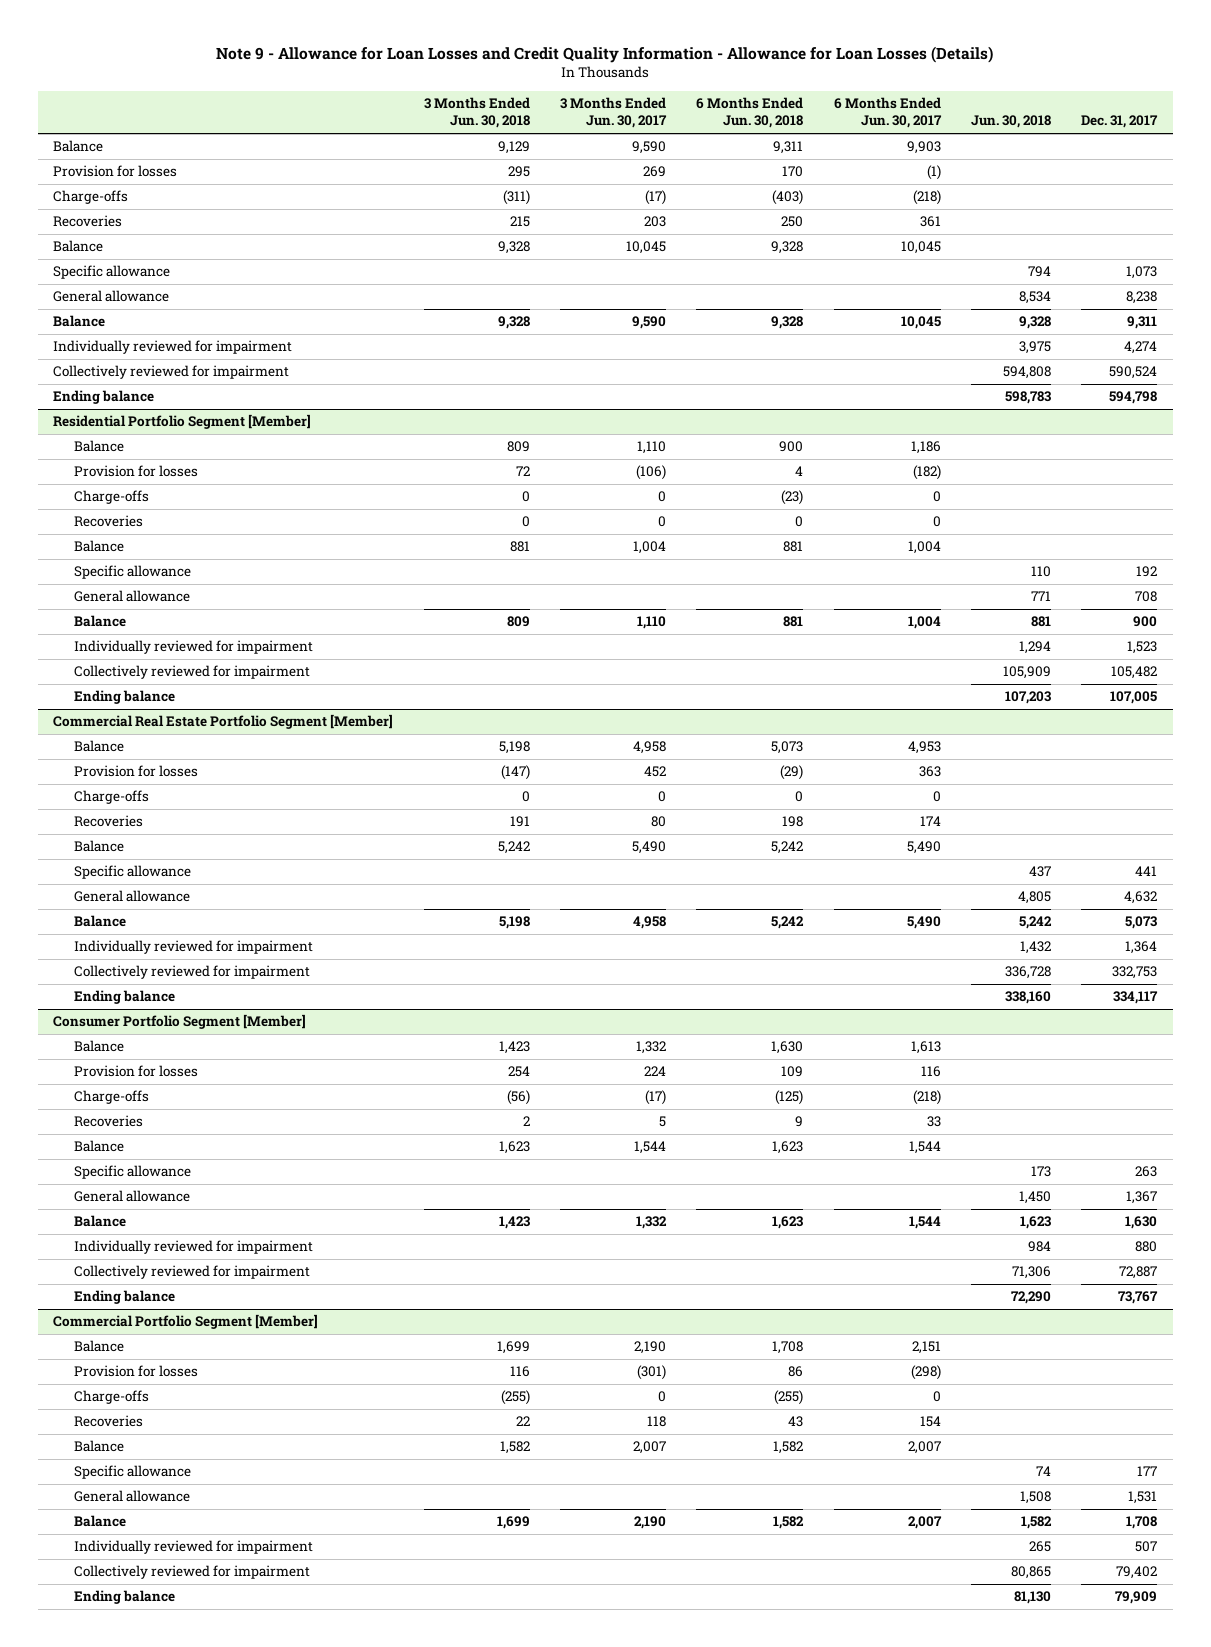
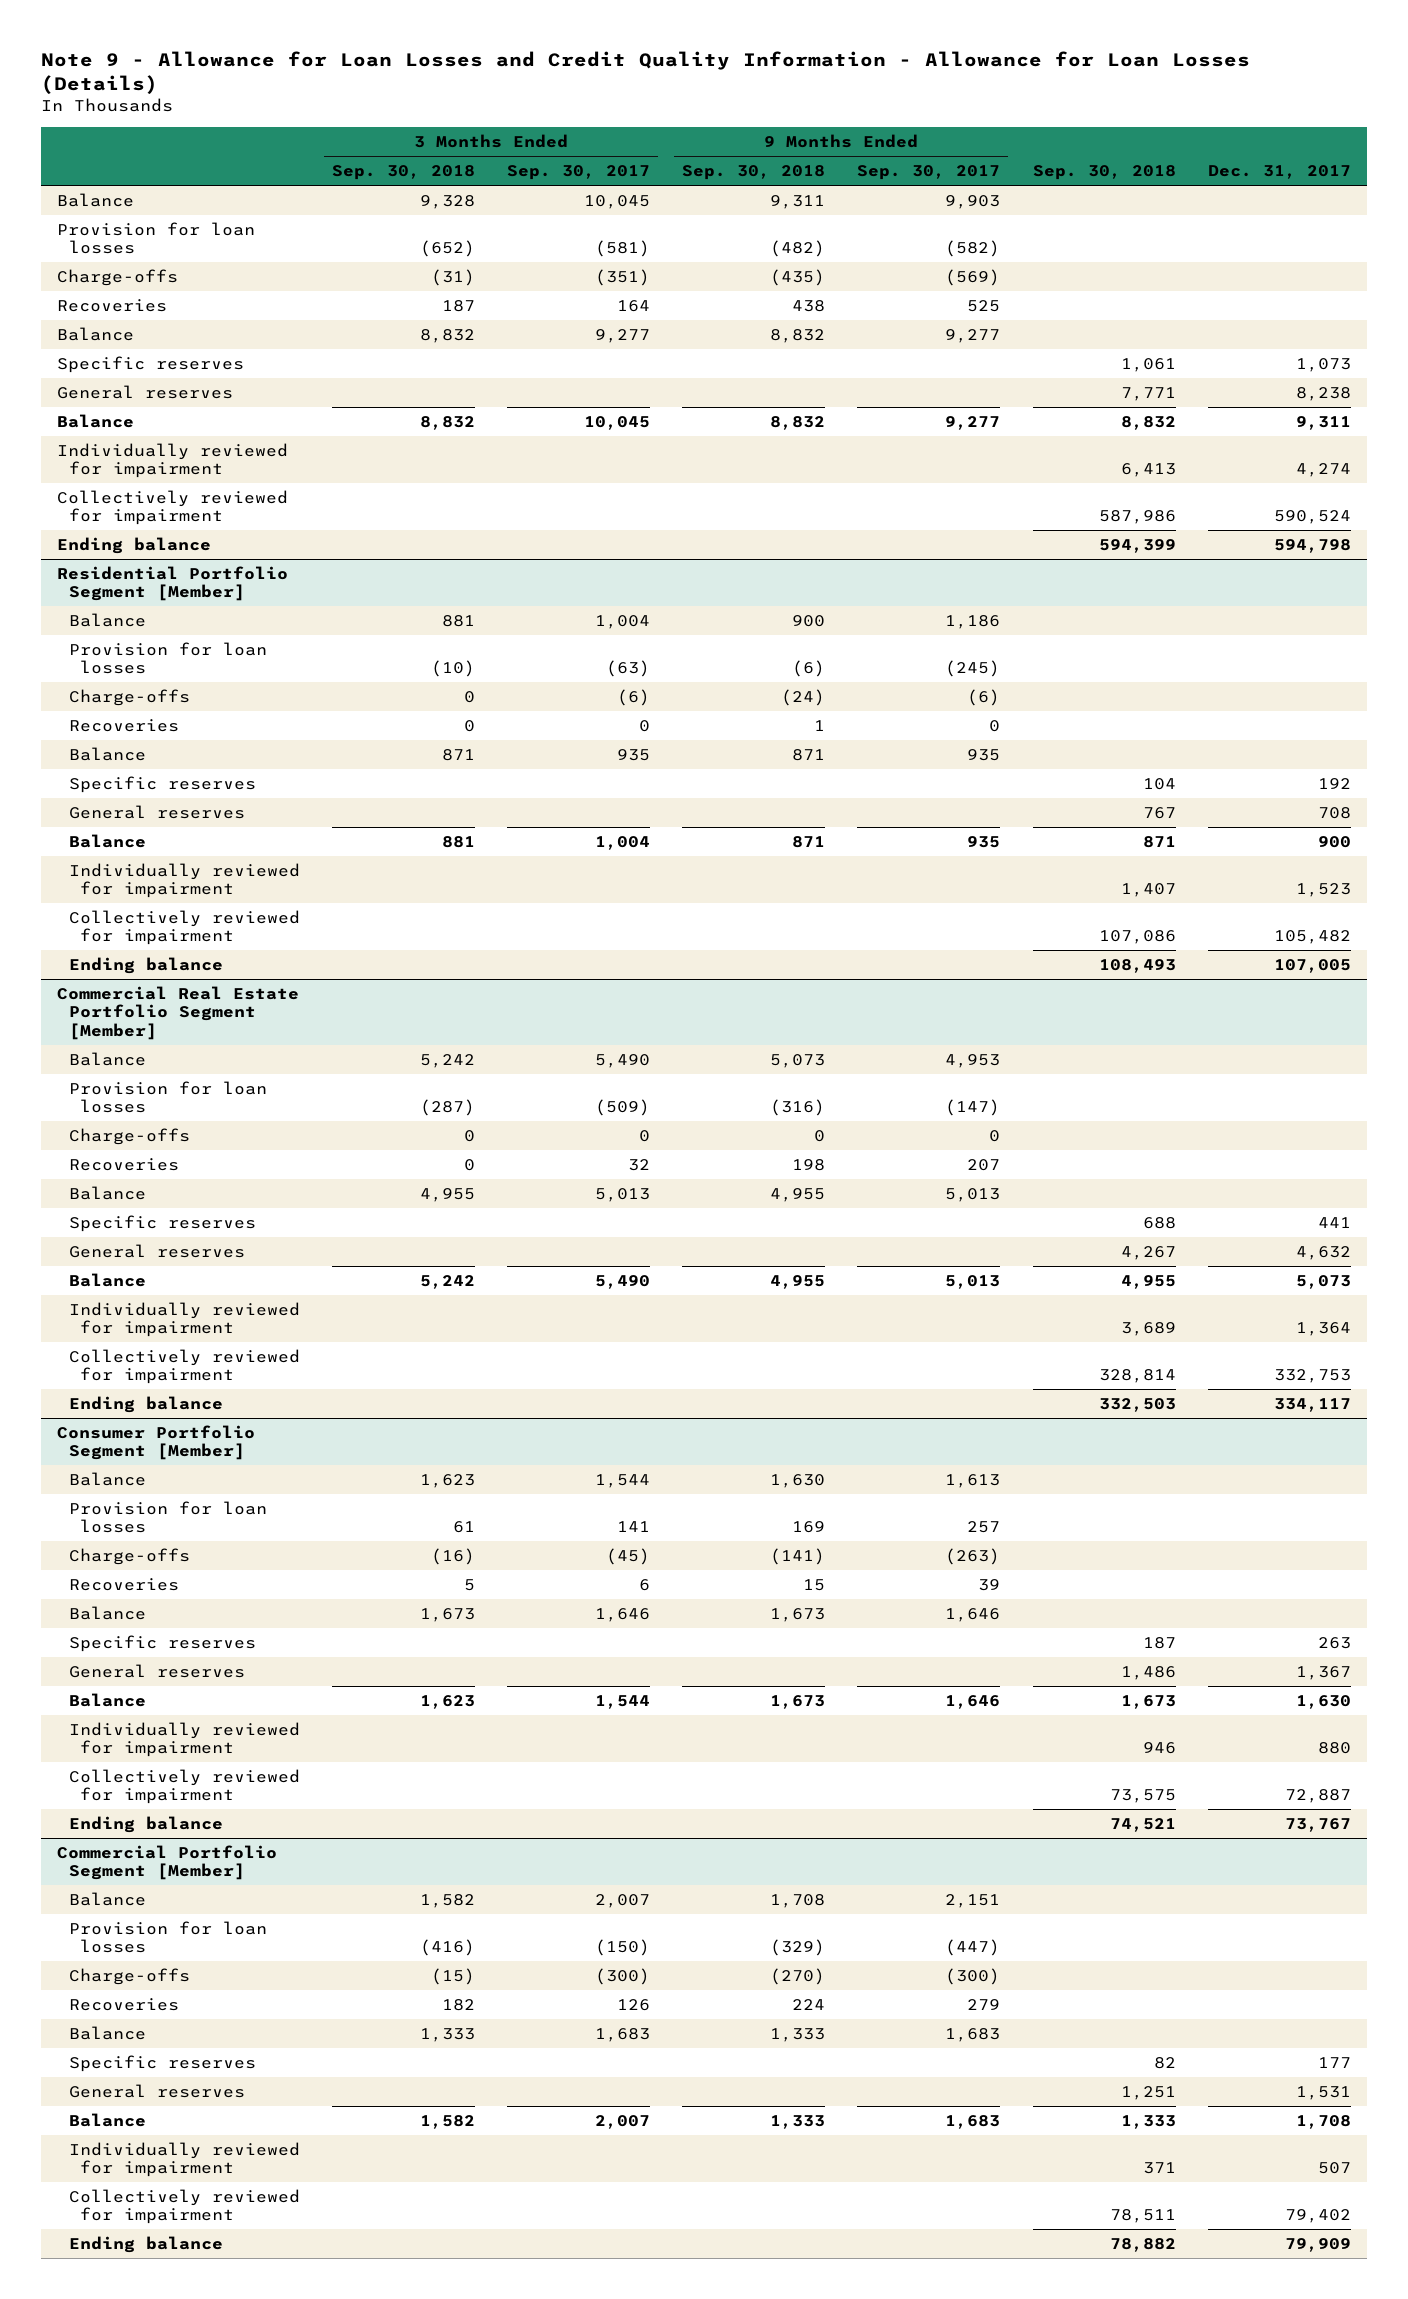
- | 3 Months Ended Jun. 30, 2018 | 3 Months Ended Jun. 30, 2017 | 6 Months Ended Jun. 30, 2018 | 6 Months Ended Jun. 30, 2017 | Jun. 30, 2018 | Dec. 31, 2017
+ | 3 Months Ended Sep. 30, 2018 | 3 Months Ended Sep. 30, 2017 | 9 Months Ended Sep. 30, 2018 | 9 Months Ended Sep. 30, 2017 | Sep. 30, 2018 | Dec. 31, 2017
- Provision for losses | 295 | 269 | 170 | (1) | |
+ Provision for loan losses | (652) | (581) | (482) | (582) | |
- Specific allowance | | | | | 794 | 1,073
- General allowance | | | | | 8,534 | 8,238
+ Specific reserves | | | | | 1,061 | 1,073
+ General reserves | | | | | 7,771 | 8,238
@ Residential Portfolio Segment [Member]
- Provision for losses | 72 | (106) | 4 | (182) | |
+ Provision for loan losses | (10) | (63) | (6) | (245) | |
- Specific allowance | | | | | 110 | 192
- General allowance | | | | | 771 | 708
+ Specific reserves | | | | | 104 | 192
+ General reserves | | | | | 767 | 708
@ Commercial Real Estate Portfolio Segment [Member]
- Provision for losses | (147) | 452 | (29) | 363 | |
+ Provision for loan losses | (287) | (509) | (316) | (147) | |
- Specific allowance | | | | | 437 | 441
- General allowance | | | | | 4,805 | 4,632
+ Specific reserves | | | | | 688 | 441
+ General reserves | | | | | 4,267 | 4,632
@ Consumer Portfolio Segment [Member]
- Provision for losses | 254 | 224 | 109 | 116 | |
+ Provision for loan losses | 61 | 141 | 169 | 257 | |
- Specific allowance | | | | | 173 | 263
- General allowance | | | | | 1,450 | 1,367
+ Specific reserves | | | | | 187 | 263
+ General reserves | | | | | 1,486 | 1,367
@ Commercial Portfolio Segment [Member]
- Provision for losses | 116 | (301) | 86 | (298) | |
+ Provision for loan losses | (416) | (150) | (329) | (447) | |
- Specific allowance | | | | | 74 | 177
- General allowance | | | | | 1,508 | 1,531
+ Specific reserves | | | | | 82 | 177
+ General reserves | | | | | 1,251 | 1,531

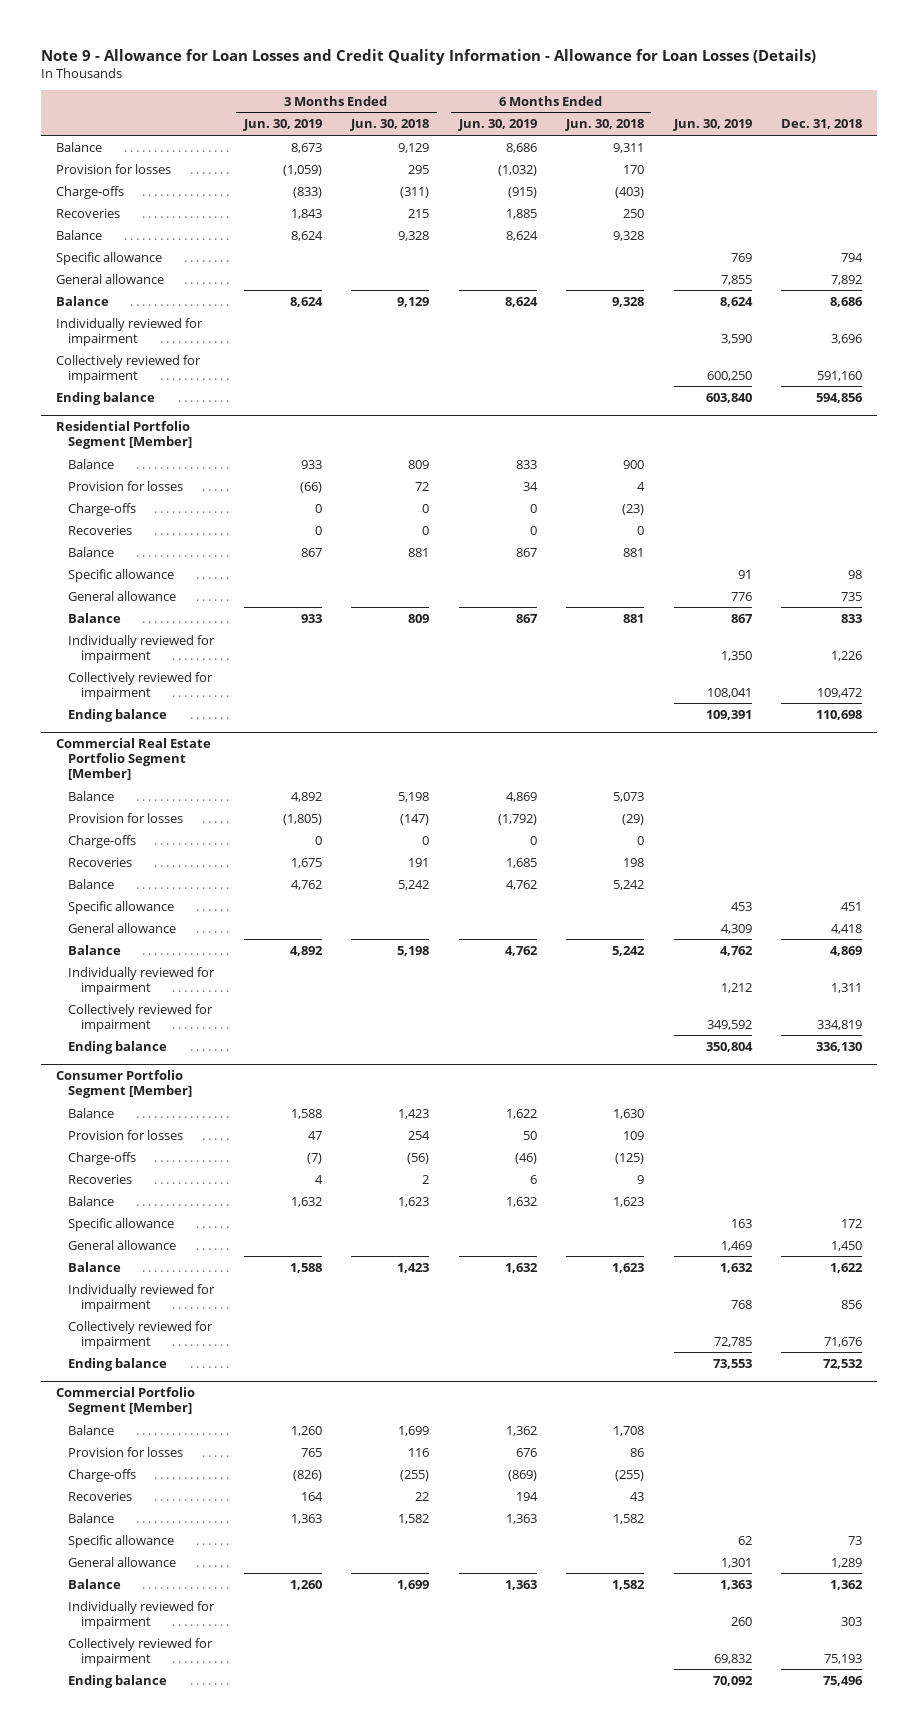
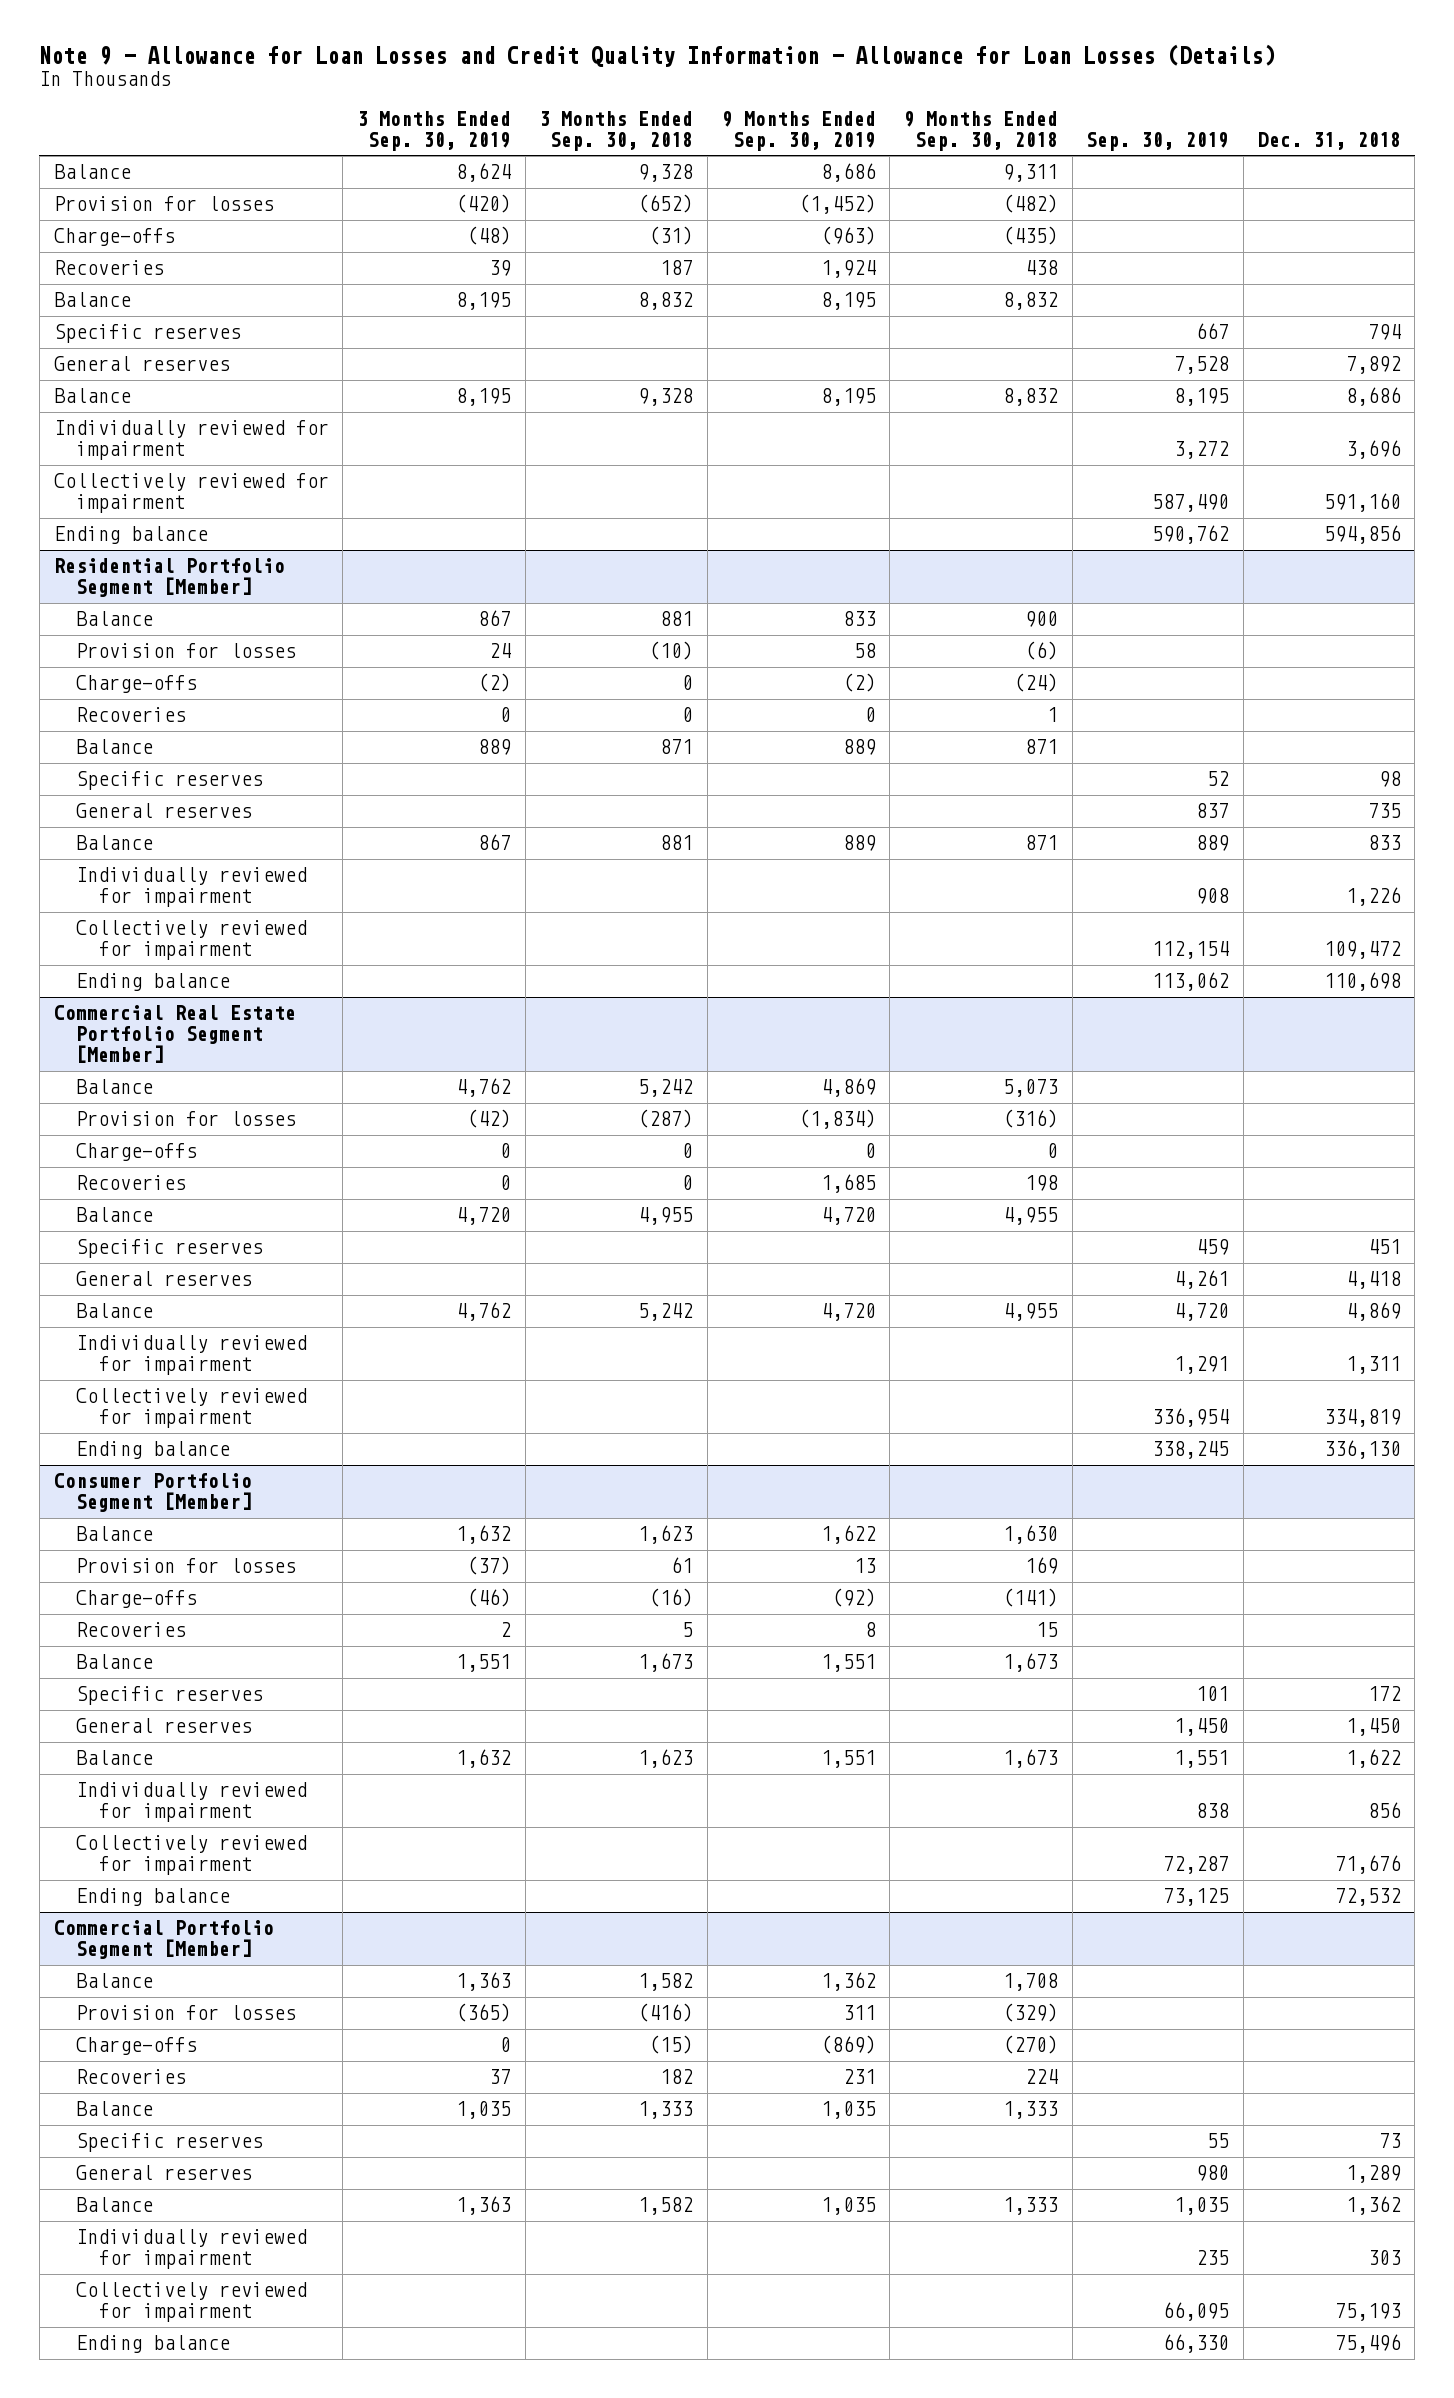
- | 3 Months Ended Jun. 30, 2019 | 3 Months Ended Jun. 30, 2018 | 6 Months Ended Jun. 30, 2019 | 6 Months Ended Jun. 30, 2018 | Jun. 30, 2019 | Dec. 31, 2018
+ | 3 Months Ended Sep. 30, 2019 | 3 Months Ended Sep. 30, 2018 | 9 Months Ended Sep. 30, 2019 | 9 Months Ended Sep. 30, 2018 | Sep. 30, 2019 | Dec. 31, 2018
- Specific allowance | | | | | 769 | 794
- General allowance | | | | | 7,855 | 7,892
+ Specific reserves | | | | | 667 | 794
+ General reserves | | | | | 7,528 | 7,892
@ Residential Portfolio Segment [Member]
- Specific allowance | | | | | 91 | 98
- General allowance | | | | | 776 | 735
+ Specific reserves | | | | | 52 | 98
+ General reserves | | | | | 837 | 735
@ Commercial Real Estate Portfolio Segment [Member]
- Specific allowance | | | | | 453 | 451
- General allowance | | | | | 4,309 | 4,418
+ Specific reserves | | | | | 459 | 451
+ General reserves | | | | | 4,261 | 4,418
@ Consumer Portfolio Segment [Member]
- Specific allowance | | | | | 163 | 172
- General allowance | | | | | 1,469 | 1,450
+ Specific reserves | | | | | 101 | 172
+ General reserves | | | | | 1,450 | 1,450
@ Commercial Portfolio Segment [Member]
- Specific allowance | | | | | 62 | 73
- General allowance | | | | | 1,301 | 1,289
+ Specific reserves | | | | | 55 | 73
+ General reserves | | | | | 980 | 1,289

